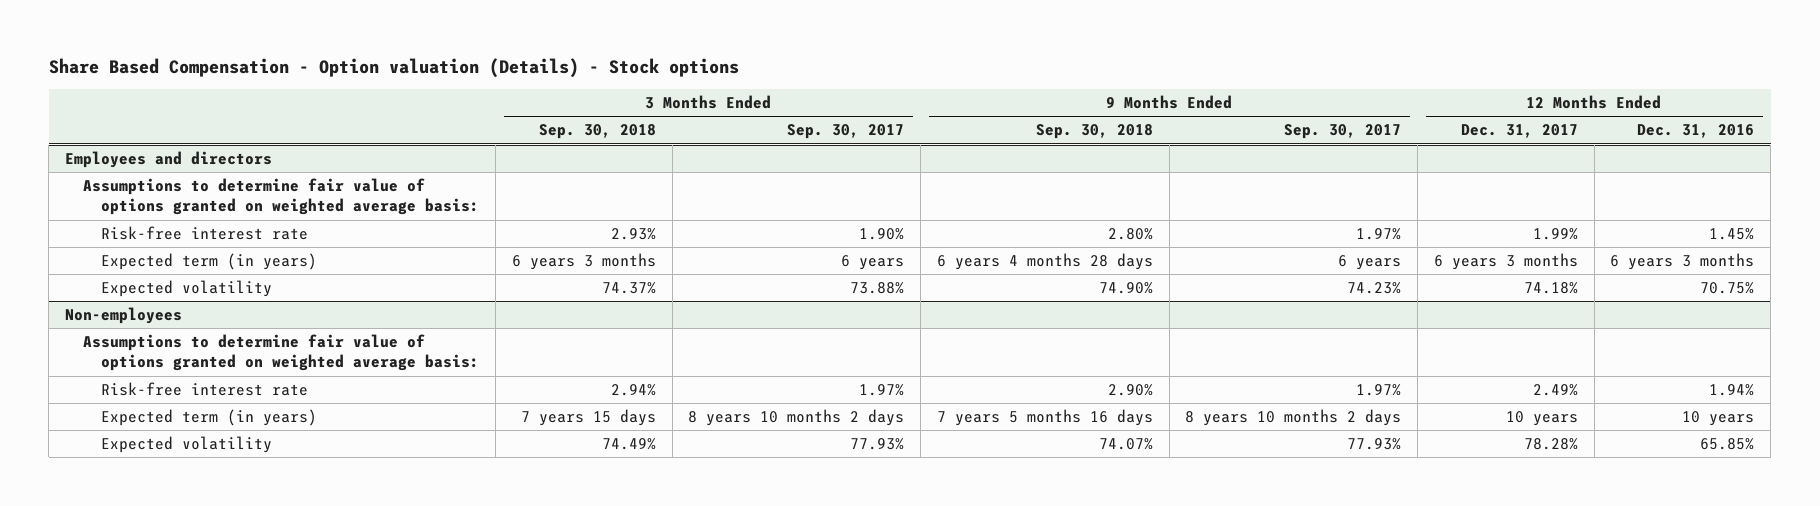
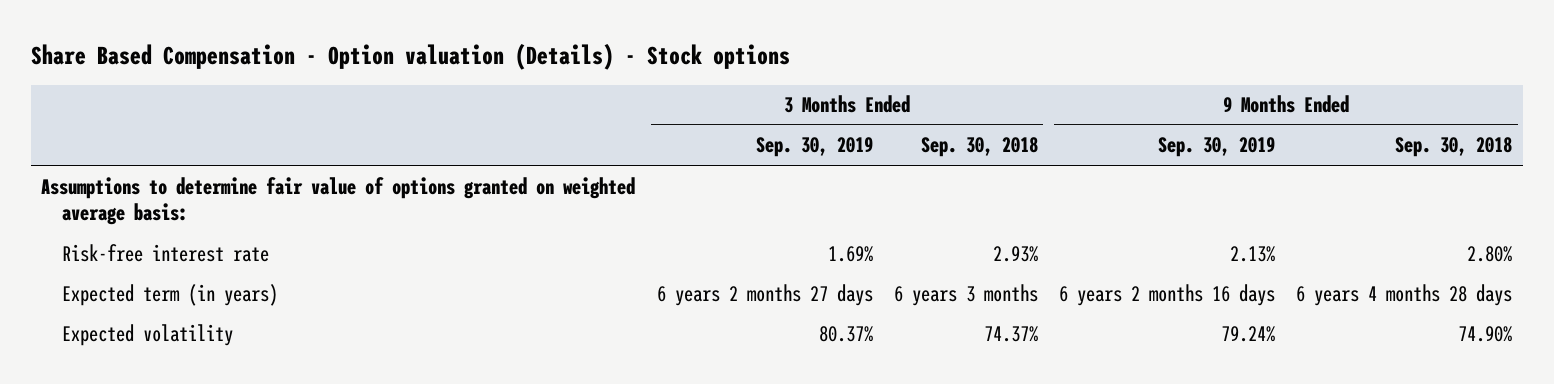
- | 3 Months Ended Sep. 30, 2018 | 3 Months Ended Sep. 30, 2017 | 9 Months Ended Sep. 30, 2018 | 9 Months Ended Sep. 30, 2017 | 12 Months Ended Dec. 31, 2017 | 12 Months Ended Dec. 31, 2016
+ | 3 Months Ended Sep. 30, 2019 | 3 Months Ended Sep. 30, 2018 | 9 Months Ended Sep. 30, 2019 | 9 Months Ended Sep. 30, 2018
- Employees and directors
- Non-employees
- Assumptions to determine fair value of options granted on weighted average basis:
- Risk-free interest rate | 2.94% | 1.97% | 2.90% | 1.97% | 2.49% | 1.94%
- Expected term (in years) | 7 years 15 days | 8 years 10 months 2 days | 7 years 5 months 16 days | 8 years 10 months 2 days | 10 years | 10 years
- Expected volatility | 74.49% | 77.93% | 74.07% | 77.93% | 78.28% | 65.85%

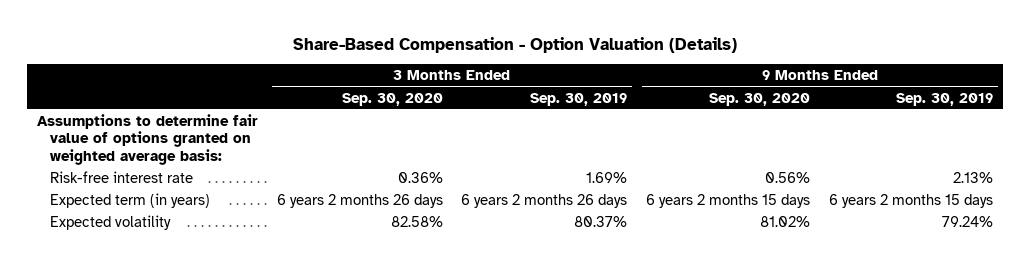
- Share Based Compensation - Option valuation (Details) - Stock options
+ Share-Based Compensation - Option Valuation (Details)
- | 3 Months Ended Sep. 30, 2019 | 3 Months Ended Sep. 30, 2018 | 9 Months Ended Sep. 30, 2019 | 9 Months Ended Sep. 30, 2018
+ | 3 Months Ended Sep. 30, 2020 | 3 Months Ended Sep. 30, 2019 | 9 Months Ended Sep. 30, 2020 | 9 Months Ended Sep. 30, 2019
- Expected term (in years) | 6 years 2 months 27 days | 6 years 3 months | 6 years 2 months 16 days | 6 years 4 months 28 days
+ Expected term (in years) | 6 years 2 months 26 days | 6 years 2 months 26 days | 6 years 2 months 15 days | 6 years 2 months 15 days

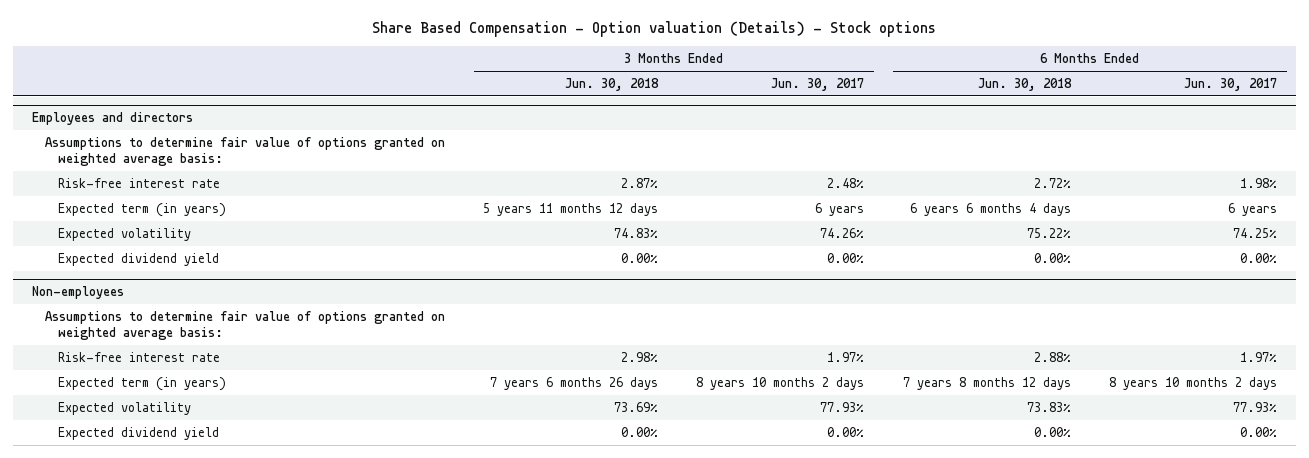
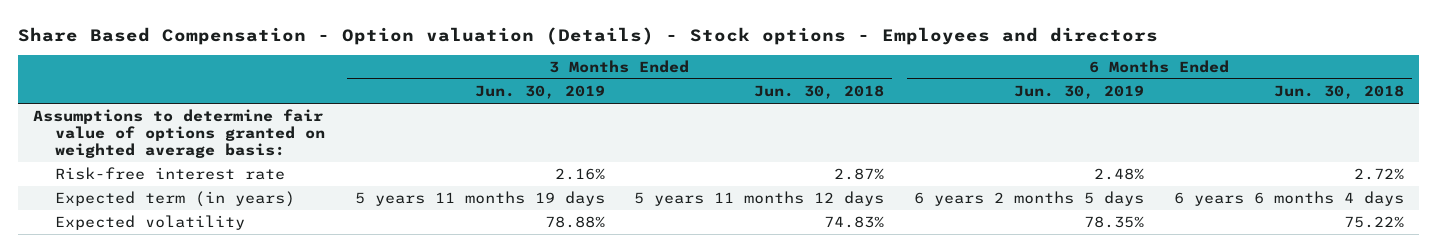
- Share Based Compensation - Option valuation (Details) - Stock options
+ Share Based Compensation - Option valuation (Details) - Stock options - Employees and directors
- | 3 Months Ended Jun. 30, 2018 | 3 Months Ended Jun. 30, 2017 | 6 Months Ended Jun. 30, 2018 | 6 Months Ended Jun. 30, 2017
+ | 3 Months Ended Jun. 30, 2019 | 3 Months Ended Jun. 30, 2018 | 6 Months Ended Jun. 30, 2019 | 6 Months Ended Jun. 30, 2018
- Employees and directors
- Expected dividend yield | 0.00% | 0.00% | 0.00% | 0.00%
- Non-employees
- Assumptions to determine fair value of options granted on weighted average basis:
- Risk-free interest rate | 2.98% | 1.97% | 2.88% | 1.97%
- Expected term (in years) | 7 years 6 months 26 days | 8 years 10 months 2 days | 7 years 8 months 12 days | 8 years 10 months 2 days
- Expected volatility | 73.69% | 77.93% | 73.83% | 77.93%
- Expected dividend yield | 0.00% | 0.00% | 0.00% | 0.00%

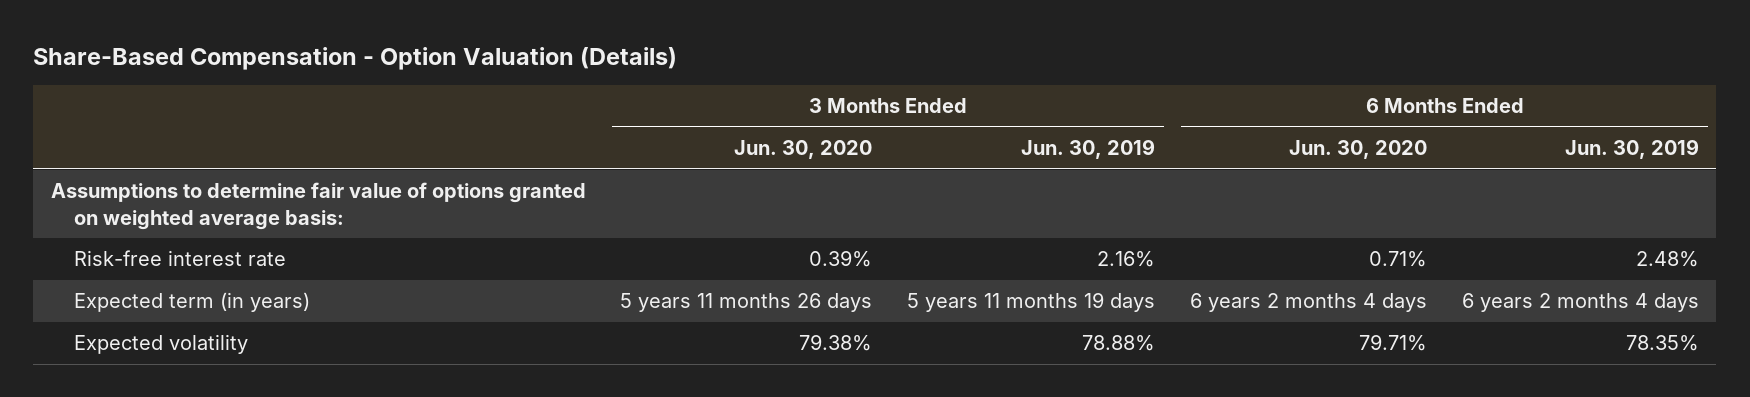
- Share Based Compensation - Option valuation (Details) - Stock options - Employees and directors
+ Share-Based Compensation - Option Valuation (Details)
- | 3 Months Ended Jun. 30, 2019 | 3 Months Ended Jun. 30, 2018 | 6 Months Ended Jun. 30, 2019 | 6 Months Ended Jun. 30, 2018
+ | 3 Months Ended Jun. 30, 2020 | 3 Months Ended Jun. 30, 2019 | 6 Months Ended Jun. 30, 2020 | 6 Months Ended Jun. 30, 2019
- Expected term (in years) | 5 years 11 months 19 days | 5 years 11 months 12 days | 6 years 2 months 5 days | 6 years 6 months 4 days
+ Expected term (in years) | 5 years 11 months 26 days | 5 years 11 months 19 days | 6 years 2 months 4 days | 6 years 2 months 4 days

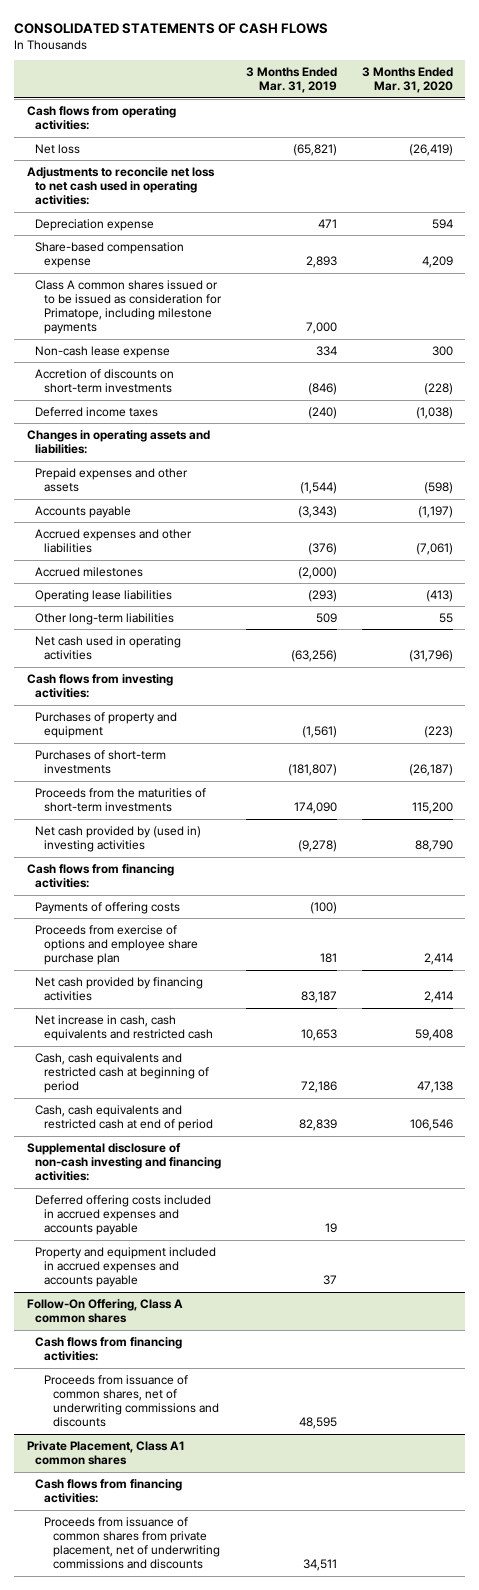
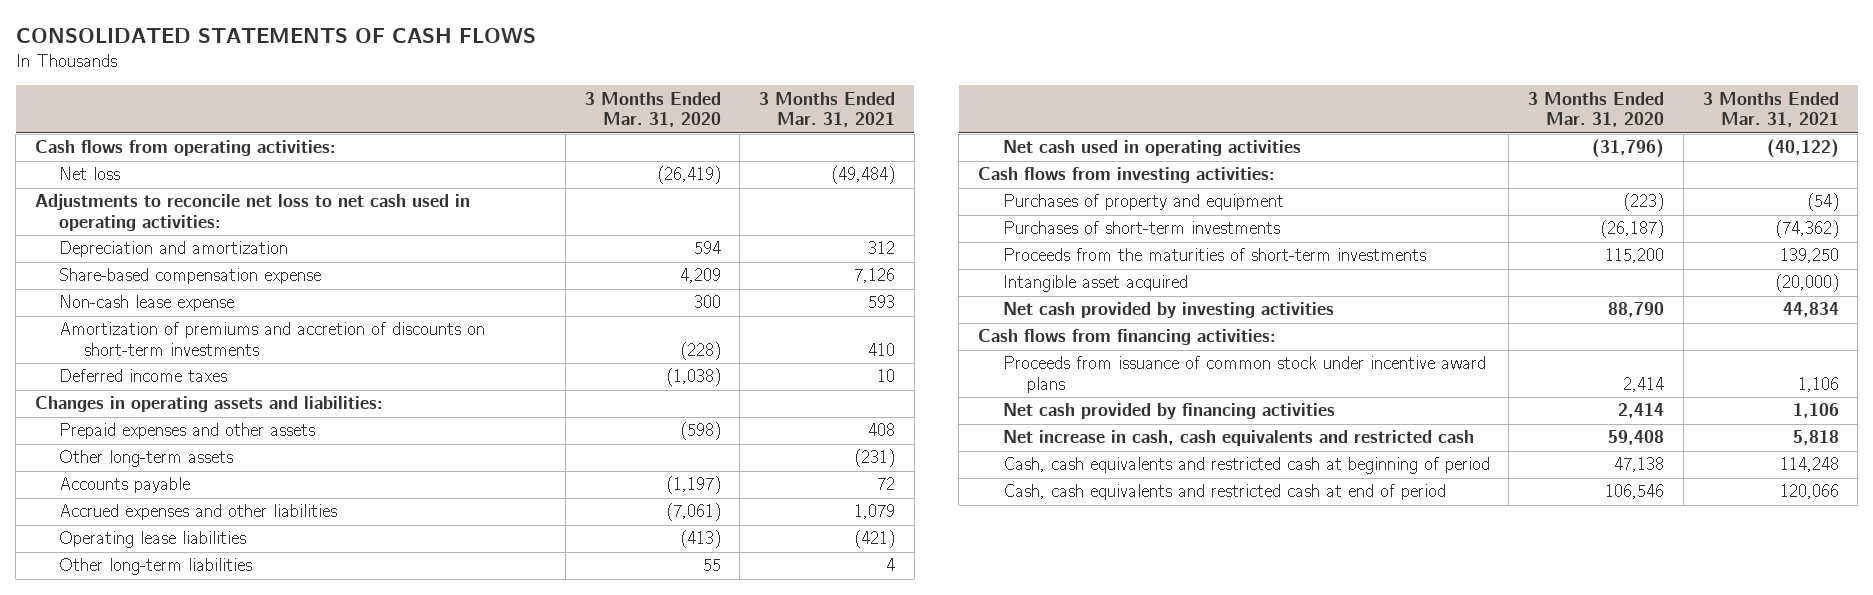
- | 3 Months Ended Mar. 31, 2019 | 3 Months Ended Mar. 31, 2020
+ | 3 Months Ended Mar. 31, 2020 | 3 Months Ended Mar. 31, 2021
- Depreciation expense | 471 | 594
+ Depreciation and amortization | 594 | 312
- Class A common shares issued or to be issued as consideration for Primatope, including milestone payments | 7,000 |
- Accretion of discounts on short-term investments | (846) | (228)
+ Amortization of premiums and accretion of discounts on short-term investments | (228) | 410
+ Other long-term assets | | (231)
- Accrued milestones | (2,000) |
- Net cash provided by (used in) investing activities | (9,278) | 88,790
+ Intangible asset acquired | | (20,000)
+ Net cash provided by investing activities | 88,790 | 44,834
- Payments of offering costs | (100) |
- Proceeds from exercise of options and employee share purchase plan | 181 | 2,414
+ Proceeds from issuance of common stock under incentive award plans | 2,414 | 1,106
- Supplemental disclosure of non-cash investing and financing activities:
- Deferred offering costs included in accrued expenses and accounts payable | 19 |
- Property and equipment included in accrued expenses and accounts payable | 37 |
- Follow-On Offering, Class A common shares
- Cash flows from financing activities:
- Proceeds from issuance of common shares, net of underwriting commissions and discounts | 48,595 |
- Private Placement, Class A1 common shares
- Cash flows from financing activities:
- Proceeds from issuance of common shares from private placement, net of underwriting commissions and discounts | 34,511 |

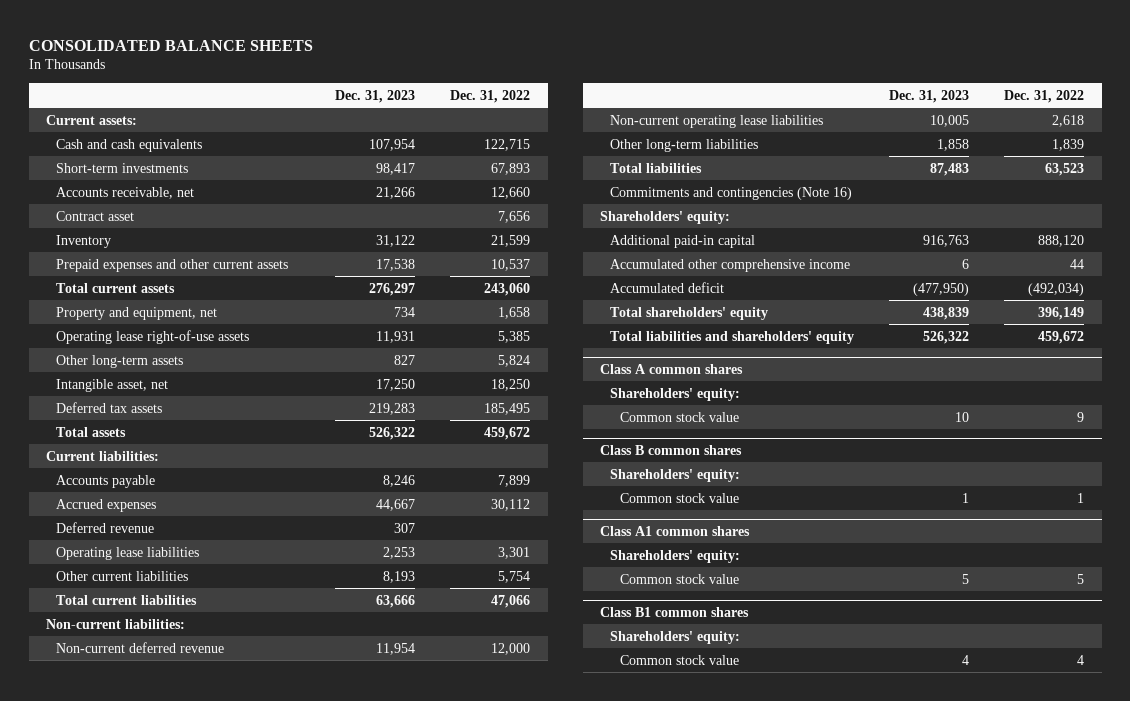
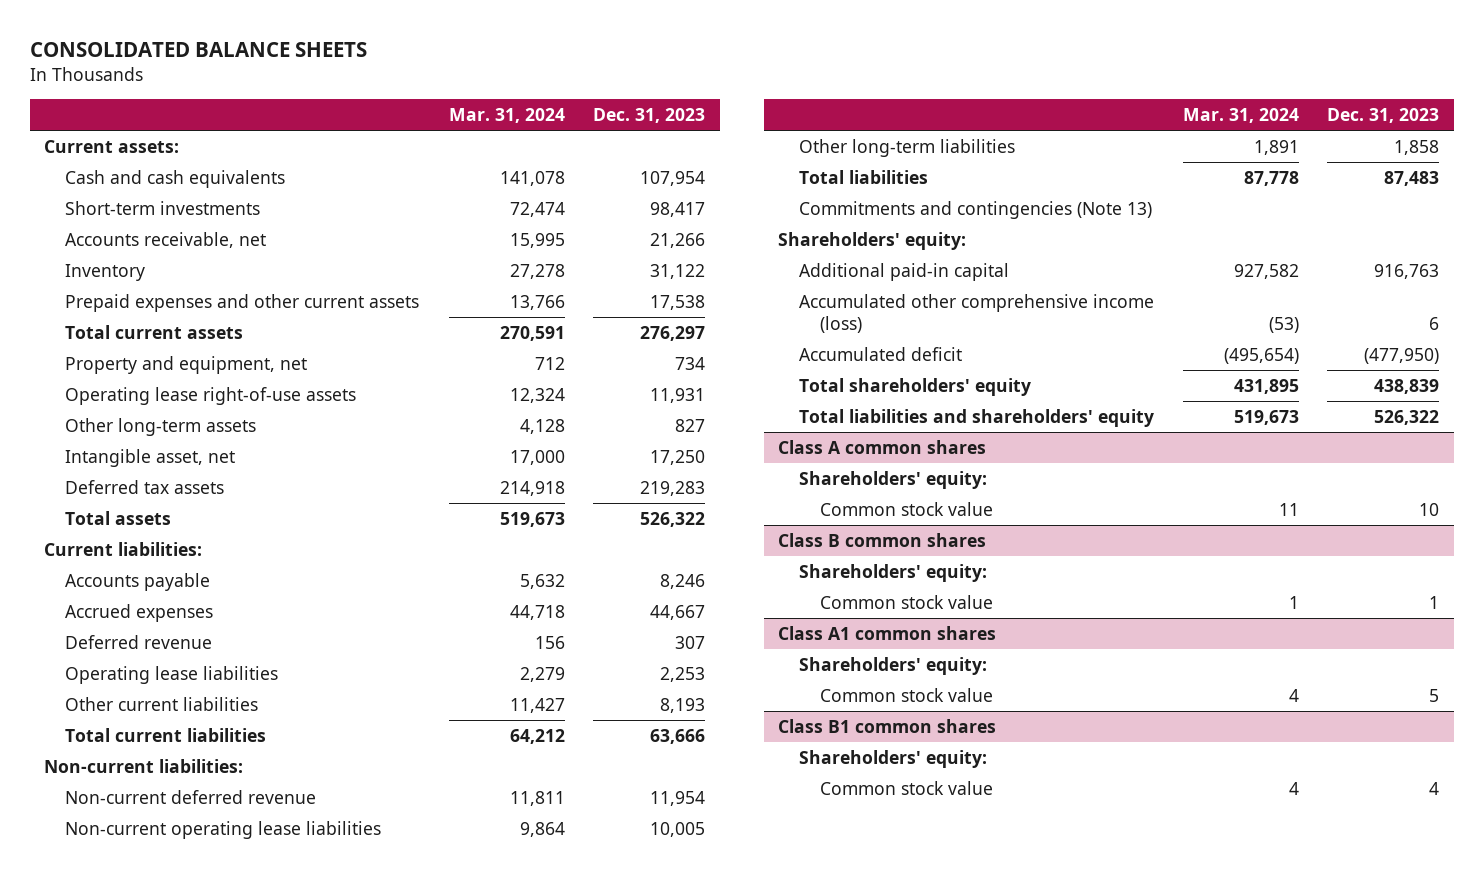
- | Dec. 31, 2023 | Dec. 31, 2022
+ | Mar. 31, 2024 | Dec. 31, 2023
- Contract asset | | 7,656
- Commitments and contingencies (Note 16)
+ Commitments and contingencies (Note 13)
- Accumulated other comprehensive income | 6 | 44
+ Accumulated other comprehensive income (loss) | (53) | 6

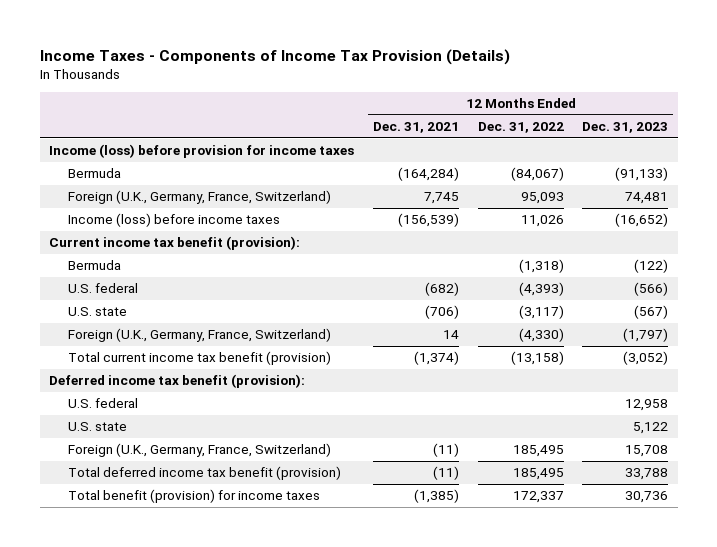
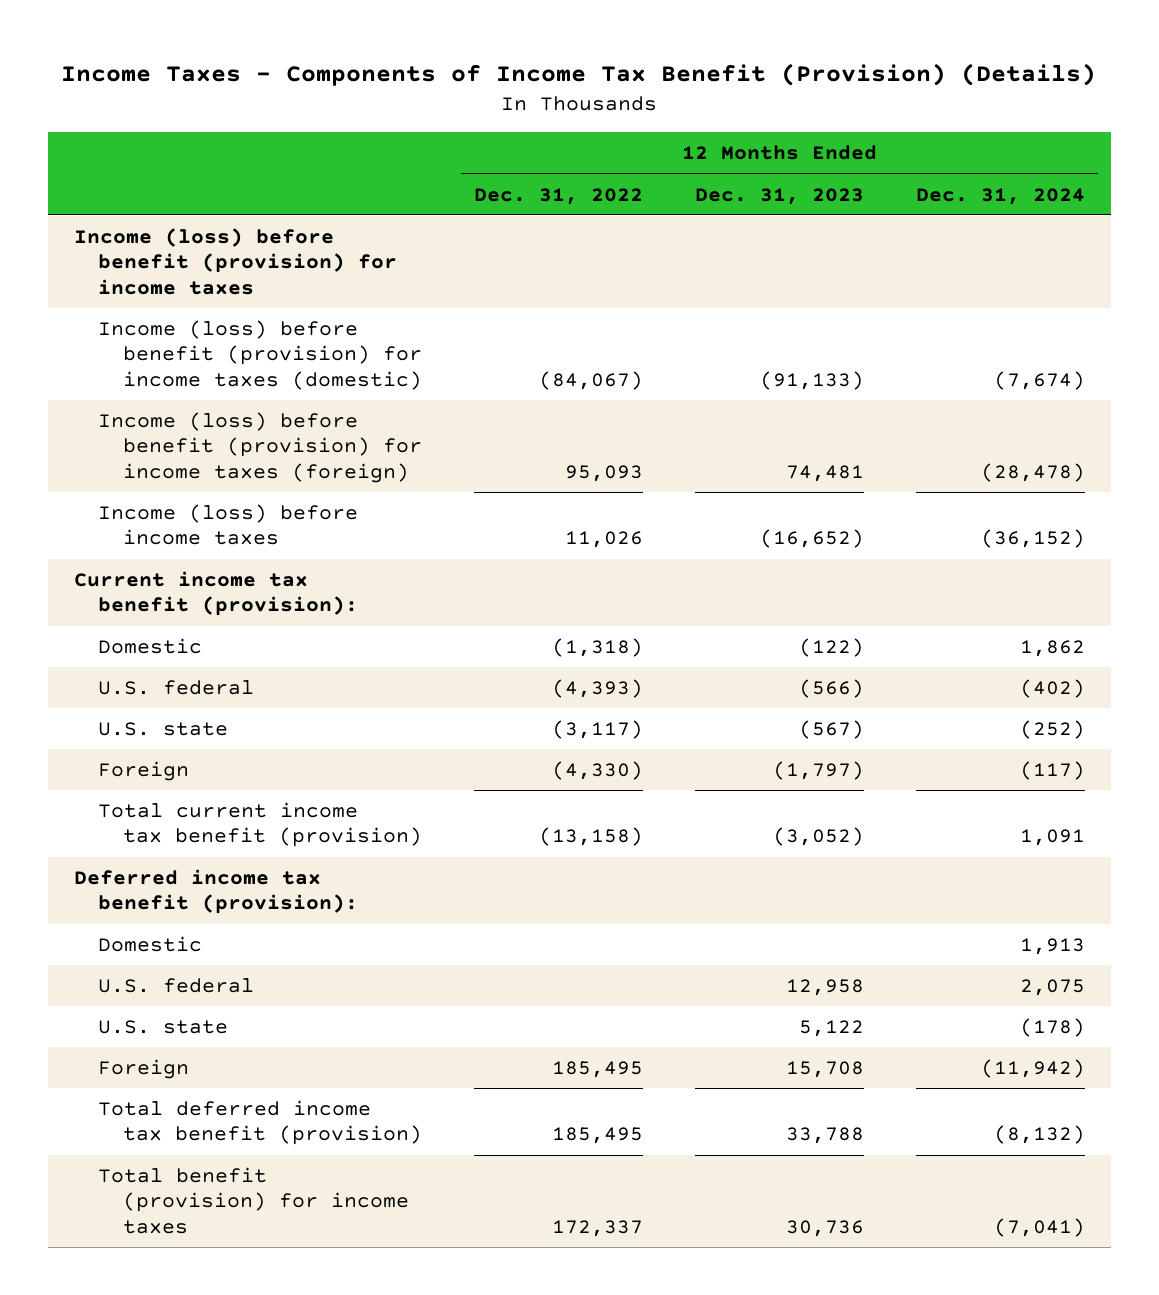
- Income Taxes - Components of Income Tax Provision (Details)
+ Income Taxes - Components of Income Tax Benefit (Provision) (Details)
- | 12 Months Ended Dec. 31, 2021 | 12 Months Ended Dec. 31, 2022 | 12 Months Ended Dec. 31, 2023
+ | 12 Months Ended Dec. 31, 2022 | 12 Months Ended Dec. 31, 2023 | 12 Months Ended Dec. 31, 2024
- Income (loss) before provision for income taxes
- Bermuda | (164,284) | (84,067) | (91,133)
- Foreign (U.K., Germany, France, Switzerland) | 7,745 | 95,093 | 74,481
+ Income (loss) before benefit (provision) for income taxes
+ Income (loss) before benefit (provision) for income taxes (domestic) | (84,067) | (91,133) | (7,674)
+ Income (loss) before benefit (provision) for income taxes (foreign) | 95,093 | 74,481 | (28,478)
- Bermuda | | (1,318) | (122)
+ Domestic | (1,318) | (122) | 1,862
- Foreign (U.K., Germany, France, Switzerland) | 14 | (4,330) | (1,797)
+ Foreign | (4,330) | (1,797) | (117)
+ Domestic | | | 1,913
- Foreign (U.K., Germany, France, Switzerland) | (11) | 185,495 | 15,708
+ Foreign | 185,495 | 15,708 | (11,942)

